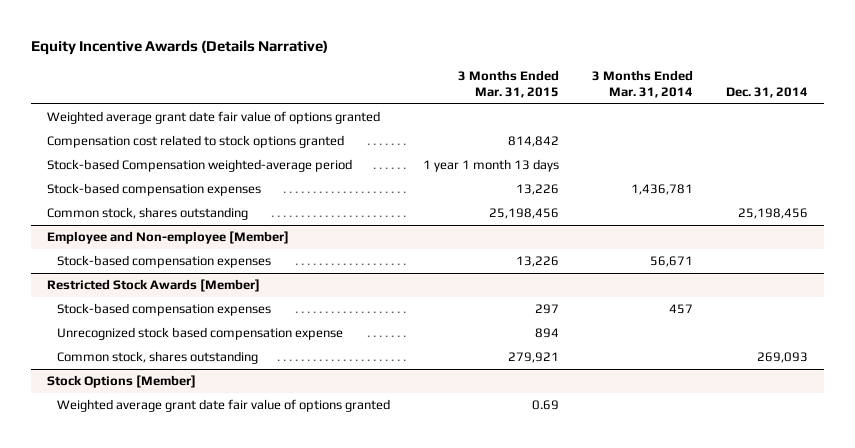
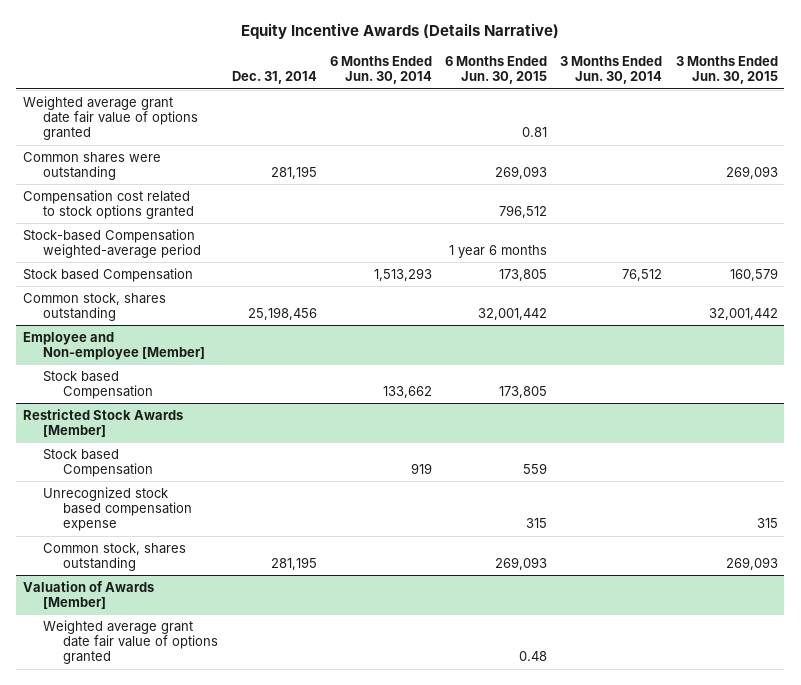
- | 3 Months Ended Mar. 31, 2015 | 3 Months Ended Mar. 31, 2014 | Dec. 31, 2014
+ | Dec. 31, 2014 | 6 Months Ended Jun. 30, 2014 | 6 Months Ended Jun. 30, 2015 | 3 Months Ended Jun. 30, 2014 | 3 Months Ended Jun. 30, 2015
+ Common shares were outstanding | 281,195 | | 269,093 | | 269,093
- Stock-based compensation expenses | 13,226 | 1,436,781 |
+ Stock based Compensation | | 1,513,293 | 173,805 | 76,512 | 160,579
@ Employee and Non-employee [Member]
- Stock-based compensation expenses | 13,226 | 56,671 |
+ Stock based Compensation | | 133,662 | 173,805 | |
@ Restricted Stock Awards [Member]
- Stock-based compensation expenses | 297 | 457 |
+ Stock based Compensation | | 919 | 559 | |
- Common stock, shares outstanding | 279,921 | | 269,093
- Stock Options [Member]
- Weighted average grant date fair value of options granted | 0.69 | |
@ Restricted Stock Awards [Member]
+ Common stock, shares outstanding | 281,195 | | 269,093 | | 269,093
+ Valuation of Awards [Member]
+ Weighted average grant date fair value of options granted | | | 0.48 | |

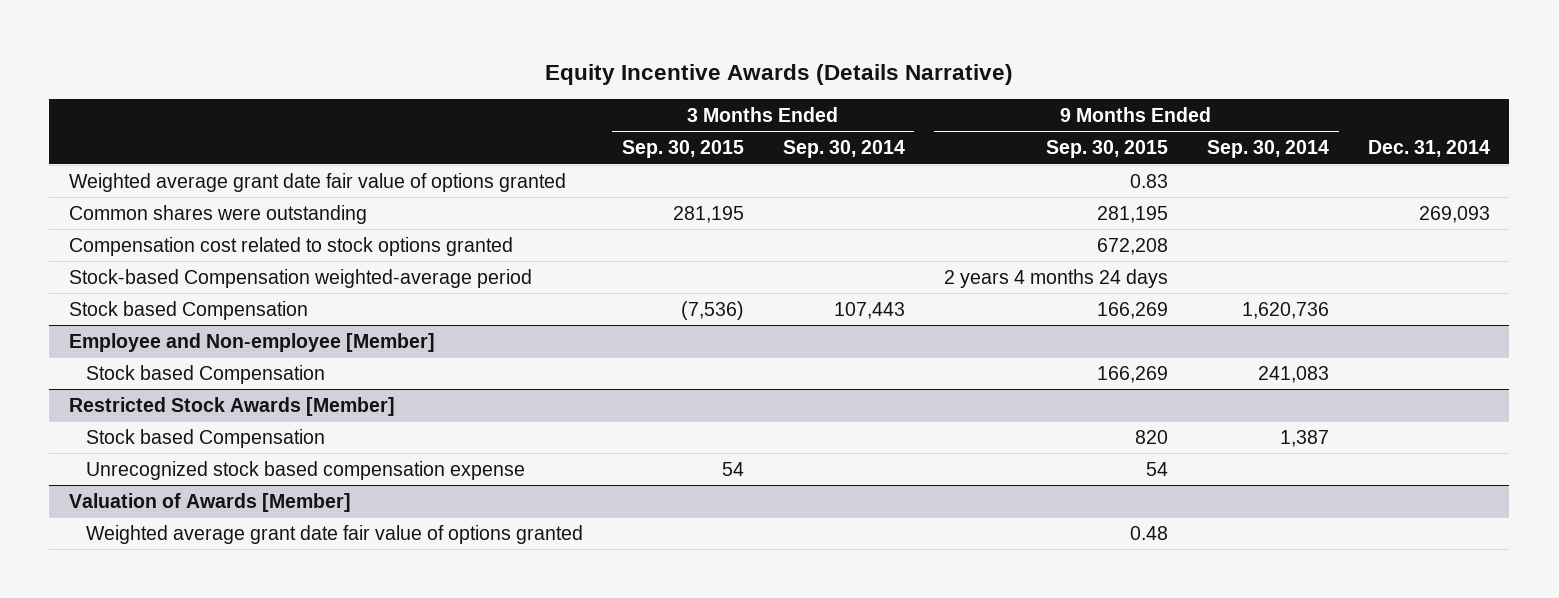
- | Dec. 31, 2014 | 6 Months Ended Jun. 30, 2014 | 6 Months Ended Jun. 30, 2015 | 3 Months Ended Jun. 30, 2014 | 3 Months Ended Jun. 30, 2015
+ | 3 Months Ended Sep. 30, 2015 | 3 Months Ended Sep. 30, 2014 | 9 Months Ended Sep. 30, 2015 | 9 Months Ended Sep. 30, 2014 | Dec. 31, 2014
- Common shares were outstanding | 281,195 | | 269,093 | | 269,093
+ Common shares were outstanding | 281,195 | | 281,195 | | 269,093
- Common stock, shares outstanding | 25,198,456 | | 32,001,442 | | 32,001,442
@ Restricted Stock Awards [Member]
- Common stock, shares outstanding | 281,195 | | 269,093 | | 269,093

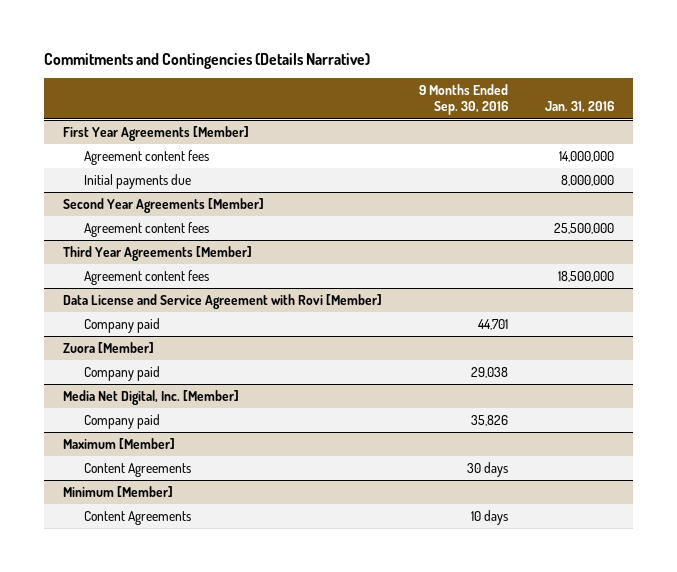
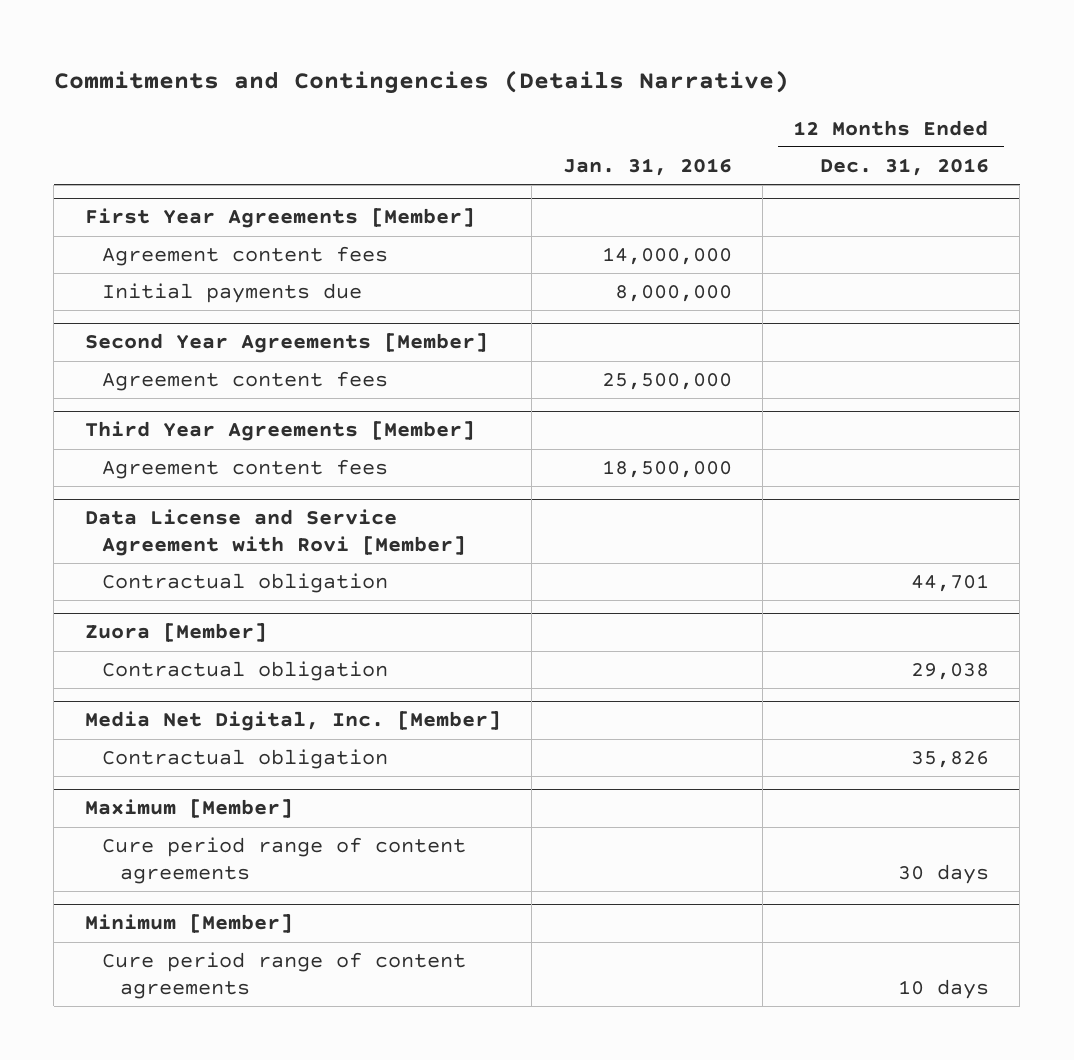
- | 9 Months Ended Sep. 30, 2016 | Jan. 31, 2016
+ | Jan. 31, 2016 | 12 Months Ended Dec. 31, 2016
@ Data License and Service Agreement with Rovi [Member]
- Company paid | 44,701 |
+ Contractual obligation | | 44,701
@ Zuora [Member]
- Company paid | 29,038 |
+ Contractual obligation | | 29,038
@ Media Net Digital, Inc. [Member]
- Company paid | 35,826 |
+ Contractual obligation | | 35,826
@ Maximum [Member]
- Content Agreements | 30 days |
+ Cure period range of content agreements | | 30 days
@ Minimum [Member]
- Content Agreements | 10 days |
+ Cure period range of content agreements | | 10 days

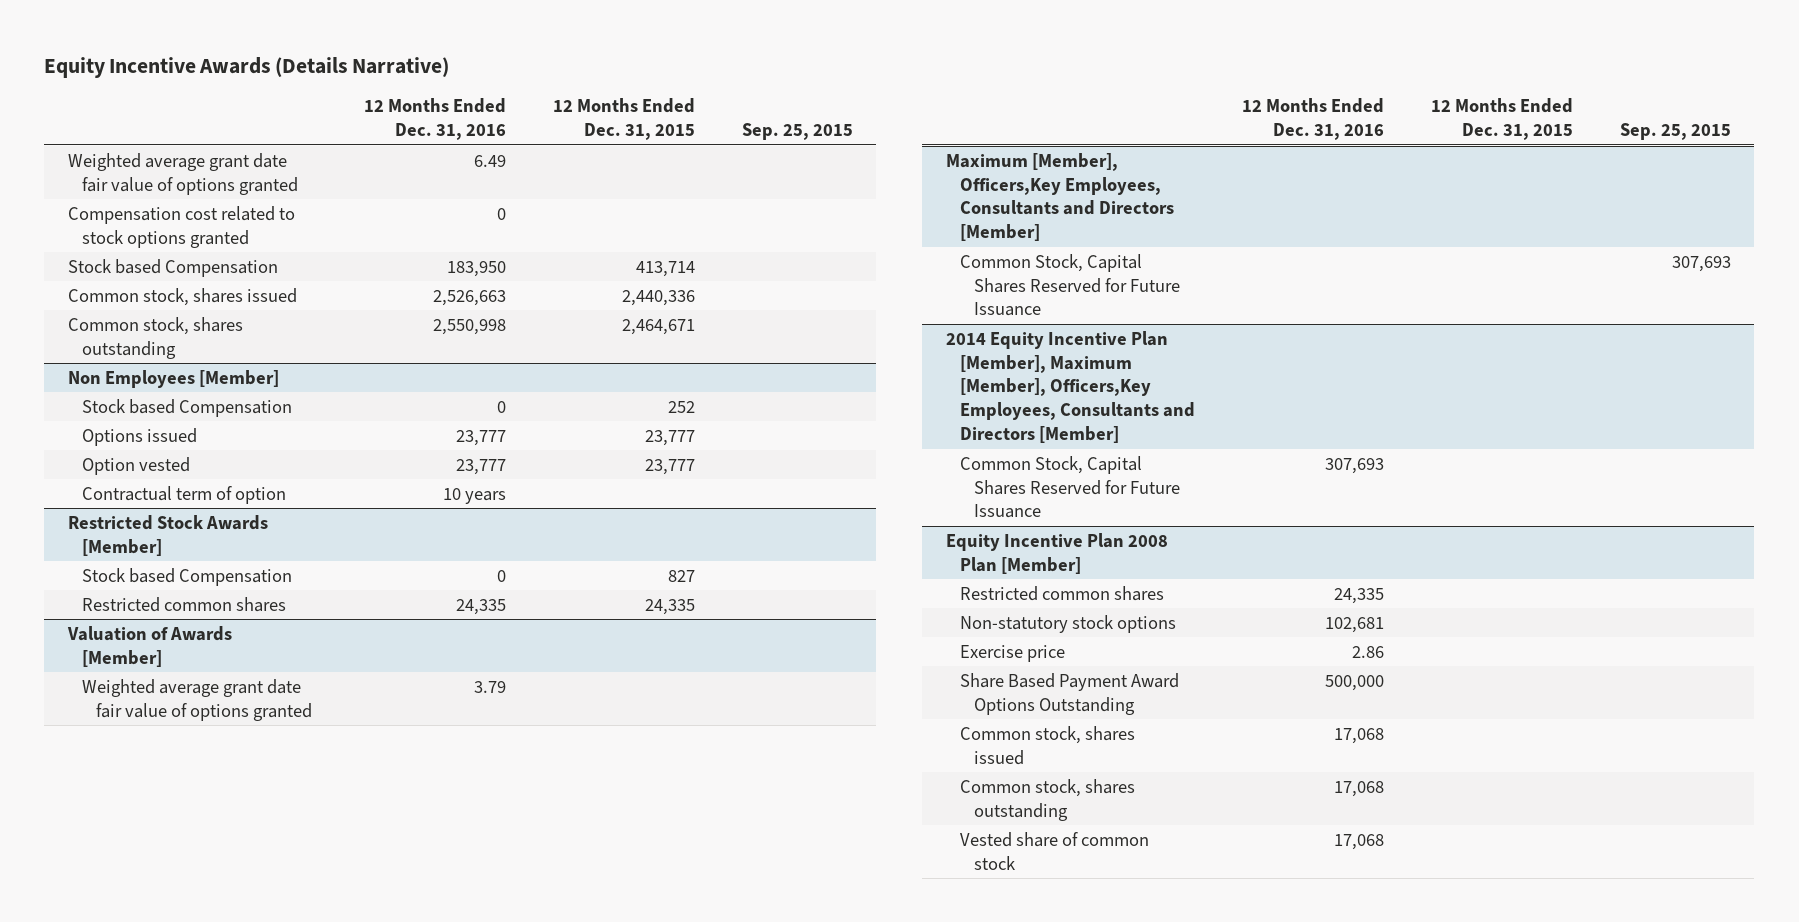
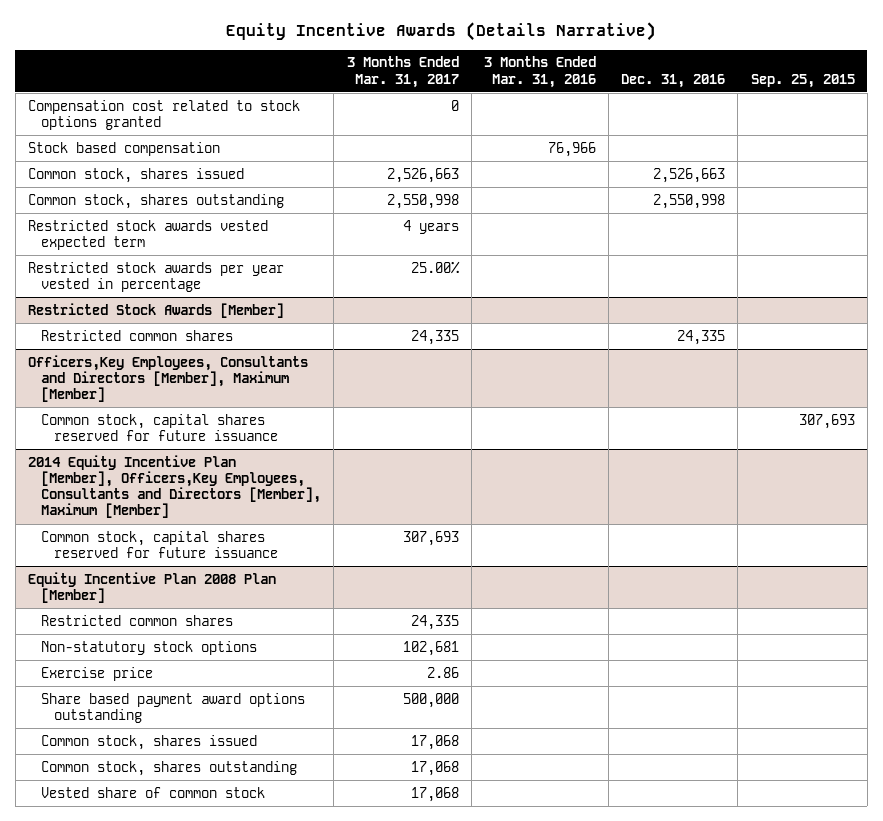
- | 12 Months Ended Dec. 31, 2016 | 12 Months Ended Dec. 31, 2015 | Sep. 25, 2015
+ | 3 Months Ended Mar. 31, 2017 | 3 Months Ended Mar. 31, 2016 | Dec. 31, 2016 | Sep. 25, 2015
- Weighted average grant date fair value of options granted | 6.49 | |
- Stock based Compensation | 183,950 | 413,714 |
+ Stock based compensation | | 76,966 | |
- Non Employees [Member]
- Stock based Compensation | 0 | 252 |
- Options issued | 23,777 | 23,777 |
- Option vested | 23,777 | 23,777 |
- Contractual term of option | 10 years | |
+ Restricted stock awards vested expected term | 4 years | | |
+ Restricted stock awards per year vested in percentage | 25.00% | | |
@ Restricted Stock Awards [Member]
- Stock based Compensation | 0 | 827 |
- Valuation of Awards [Member]
- Weighted average grant date fair value of options granted | 3.79 | |
- Maximum [Member], Officers,Key Employees, Consultants and Directors [Member]
- Common Stock, Capital Shares Reserved for Future Issuance | | | 307,693
- 2014 Equity Incentive Plan [Member], Maximum [Member], Officers,Key Employees, Consultants and Directors [Member]
- Common Stock, Capital Shares Reserved for Future Issuance | 307,693 | |
+ Officers,Key Employees, Consultants and Directors [Member], Maximum [Member]
+ Common stock, capital shares reserved for future issuance | | | | 307,693
+ 2014 Equity Incentive Plan [Member], Officers,Key Employees, Consultants and Directors [Member], Maximum [Member]
+ Common stock, capital shares reserved for future issuance | 307,693 | | |
@ Equity Incentive Plan 2008 Plan [Member]
- Share Based Payment Award Options Outstanding | 500,000 | |
+ Share based payment award options outstanding | 500,000 | | |

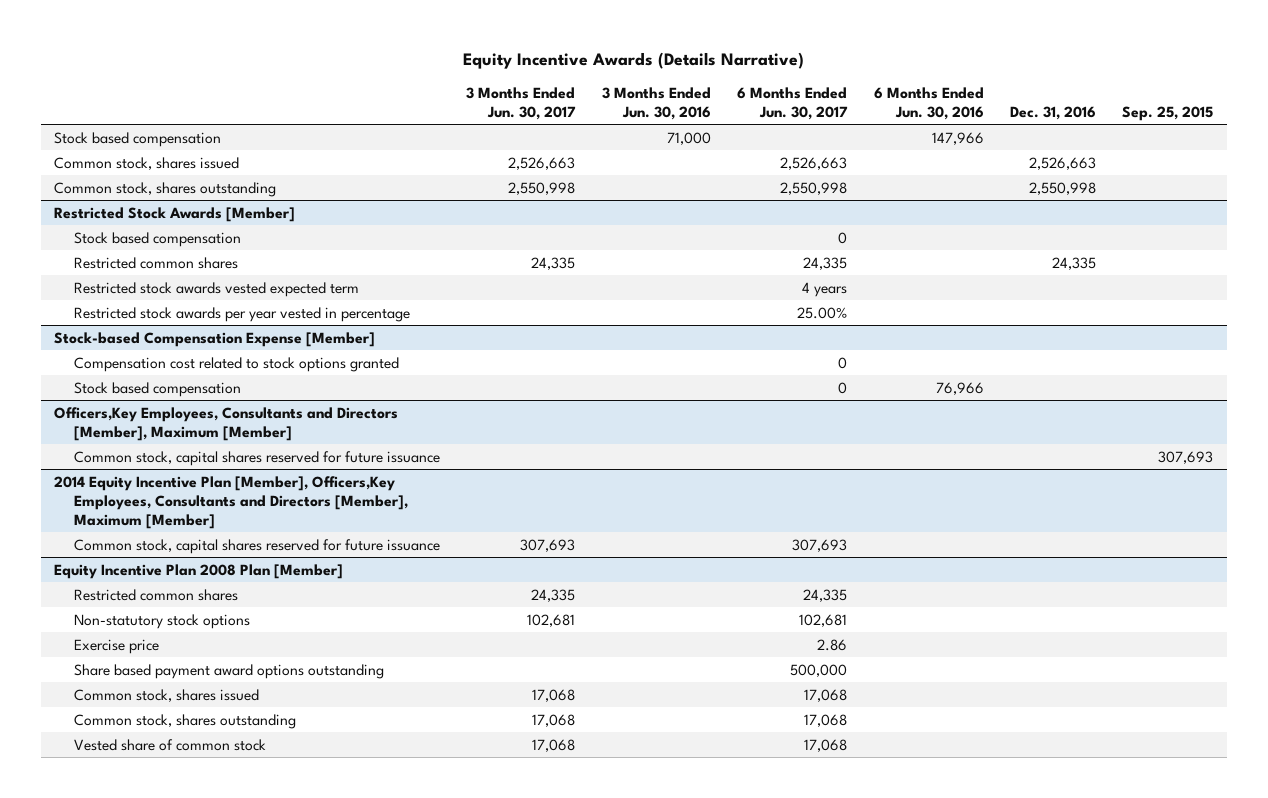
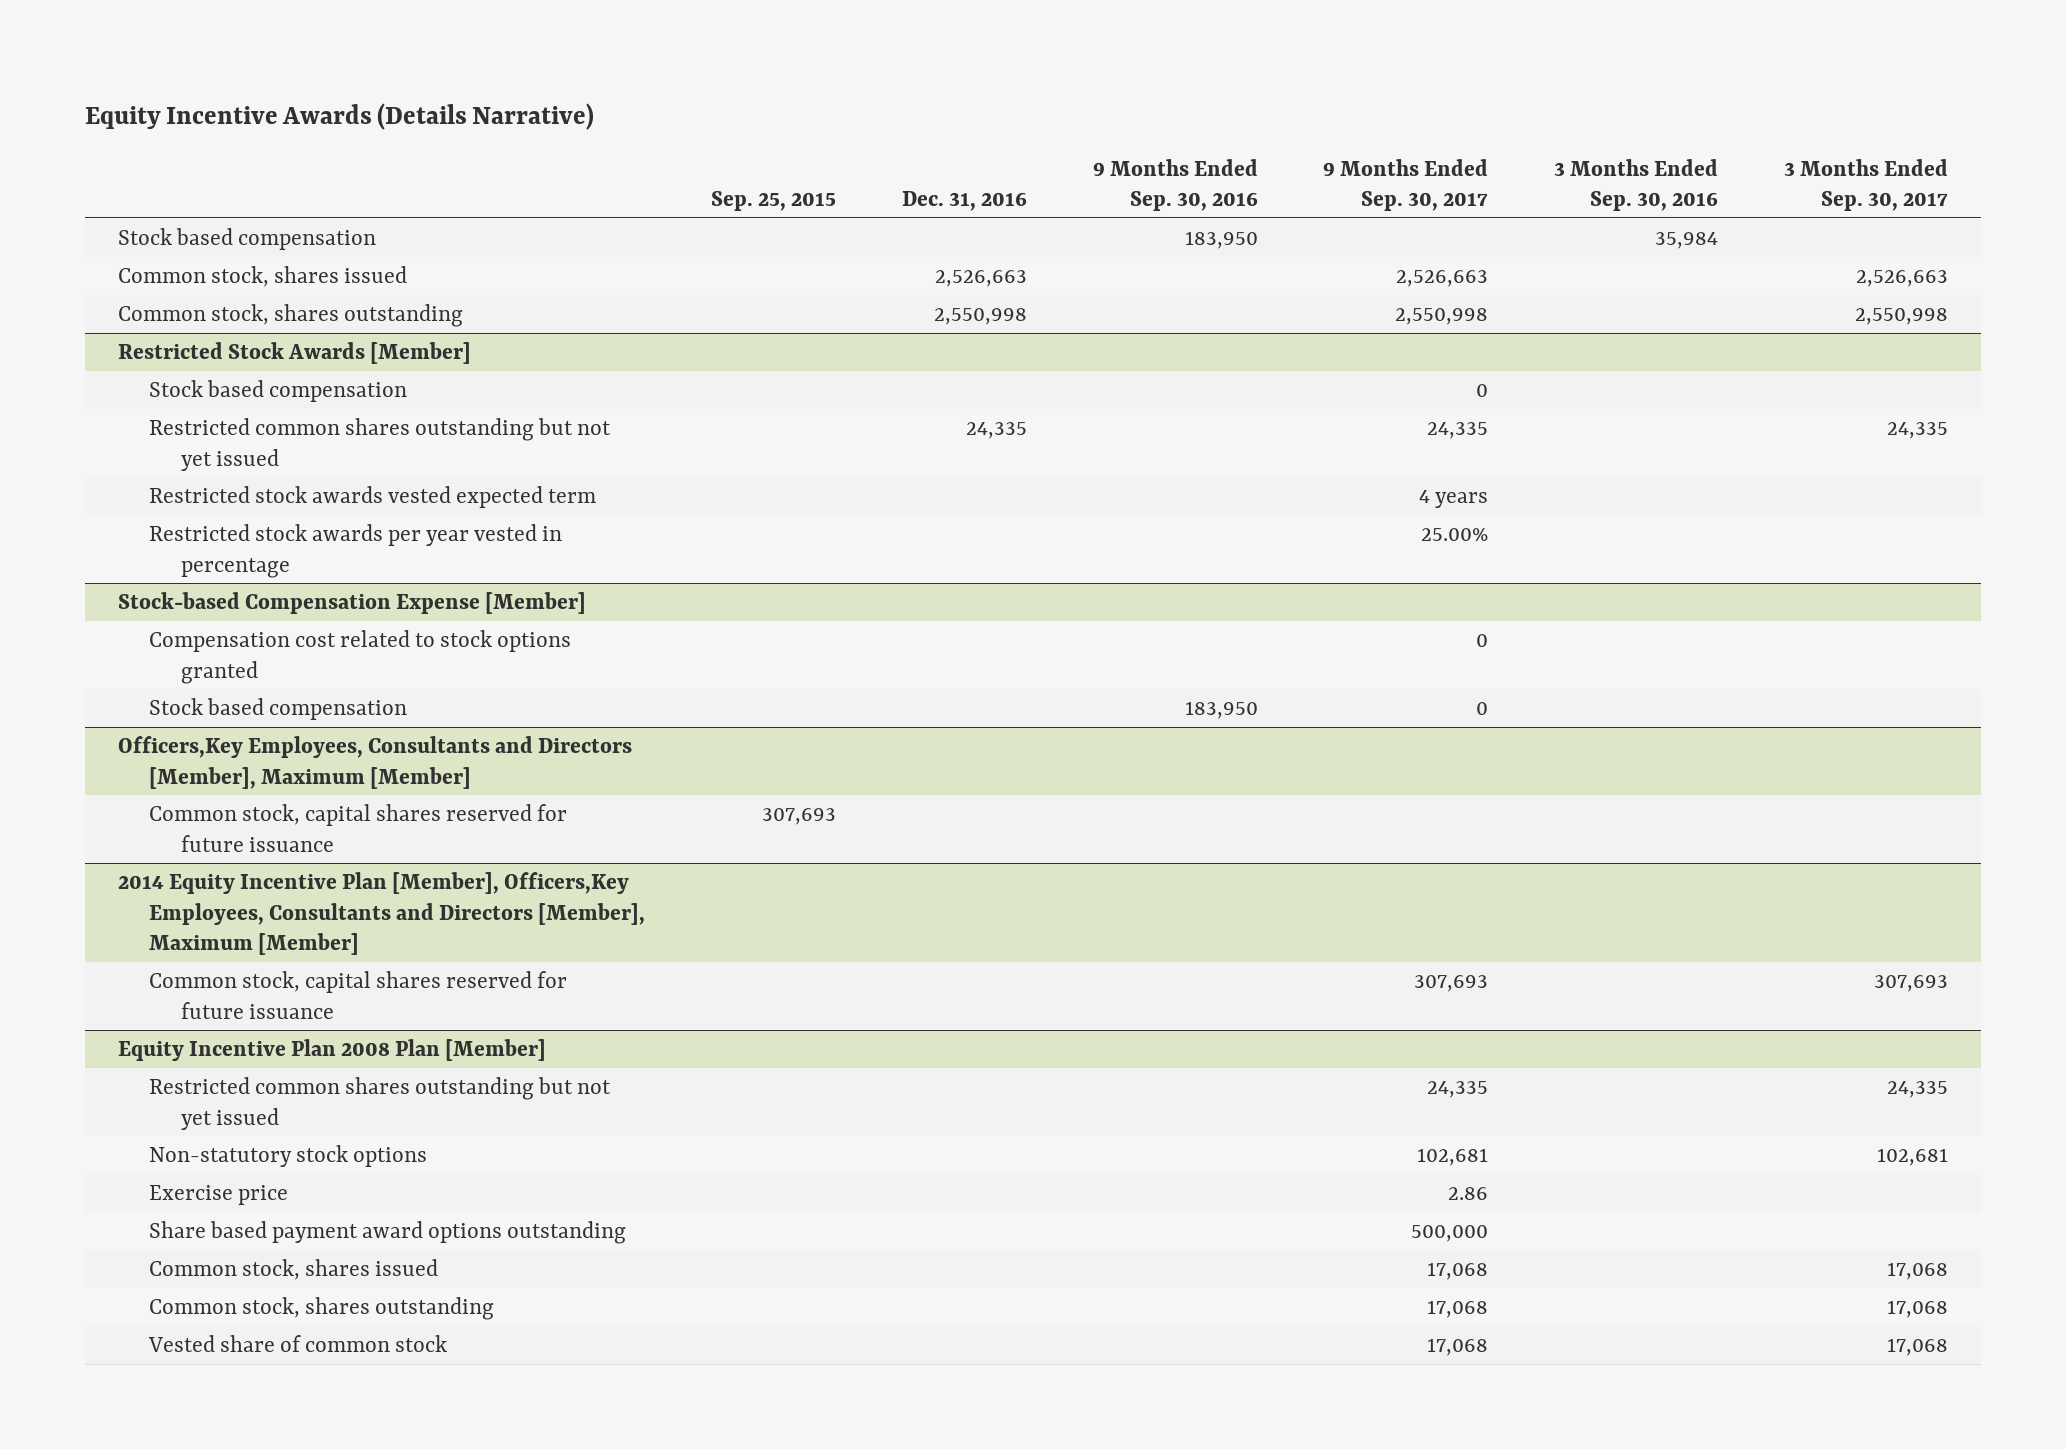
- | 3 Months Ended Jun. 30, 2017 | 3 Months Ended Jun. 30, 2016 | 6 Months Ended Jun. 30, 2017 | 6 Months Ended Jun. 30, 2016 | Dec. 31, 2016 | Sep. 25, 2015
+ | Sep. 25, 2015 | Dec. 31, 2016 | 9 Months Ended Sep. 30, 2016 | 9 Months Ended Sep. 30, 2017 | 3 Months Ended Sep. 30, 2016 | 3 Months Ended Sep. 30, 2017
@ Restricted Stock Awards [Member]
- Restricted common shares | 24,335 | | 24,335 | | 24,335 |
+ Restricted common shares outstanding but not yet issued | | 24,335 | | 24,335 | | 24,335
@ Equity Incentive Plan 2008 Plan [Member]
- Restricted common shares | 24,335 | | 24,335 | | |
+ Restricted common shares outstanding but not yet issued | | | | 24,335 | | 24,335

